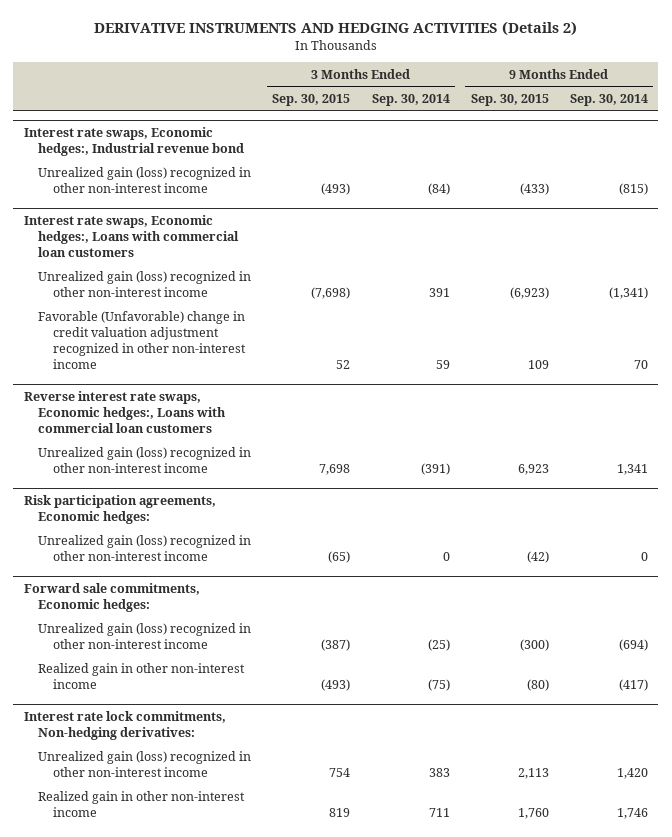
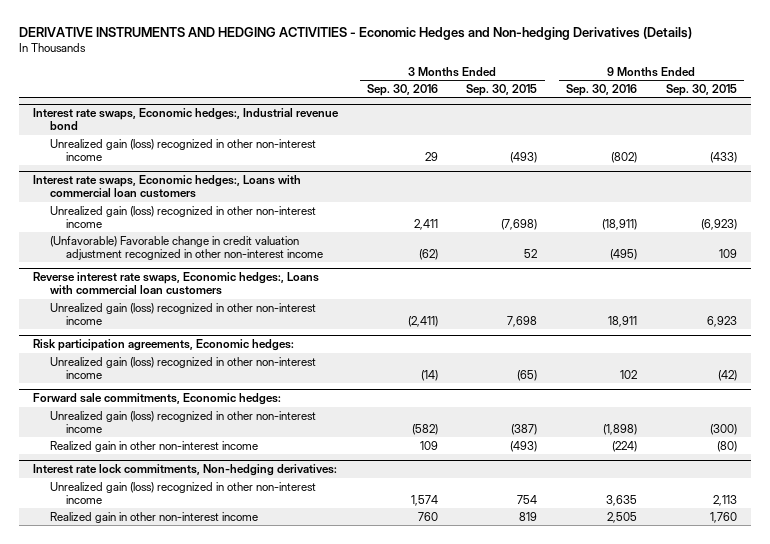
- DERIVATIVE INSTRUMENTS AND HEDGING ACTIVITIES (Details 2)
+ DERIVATIVE INSTRUMENTS AND HEDGING ACTIVITIES - Economic Hedges and Non-hedging Derivatives (Details)
- | 3 Months Ended Sep. 30, 2015 | 3 Months Ended Sep. 30, 2014 | 9 Months Ended Sep. 30, 2015 | 9 Months Ended Sep. 30, 2014
+ | 3 Months Ended Sep. 30, 2016 | 3 Months Ended Sep. 30, 2015 | 9 Months Ended Sep. 30, 2016 | 9 Months Ended Sep. 30, 2015
@ Interest rate swaps, Economic hedges:, Loans with commercial loan customers
- Favorable (Unfavorable) change in credit valuation adjustment recognized in other non-interest income | 52 | 59 | 109 | 70
+ (Unfavorable) Favorable change in credit valuation adjustment recognized in other non-interest income | (62) | 52 | (495) | 109

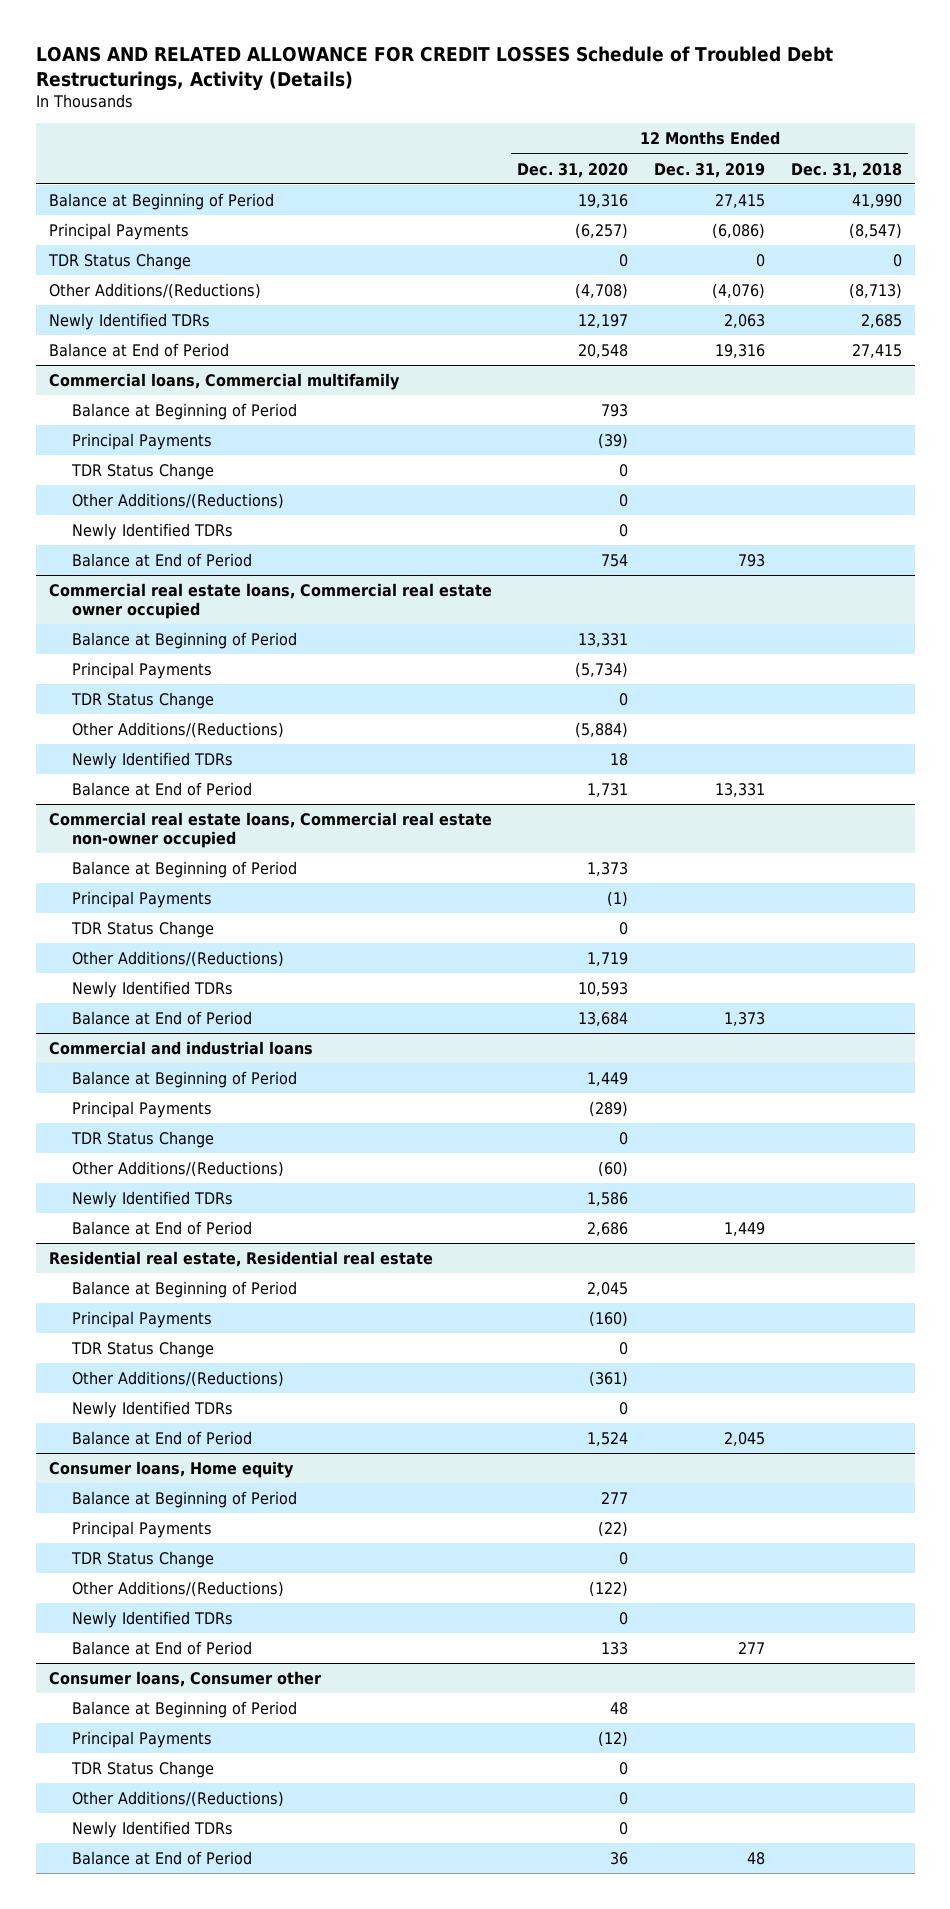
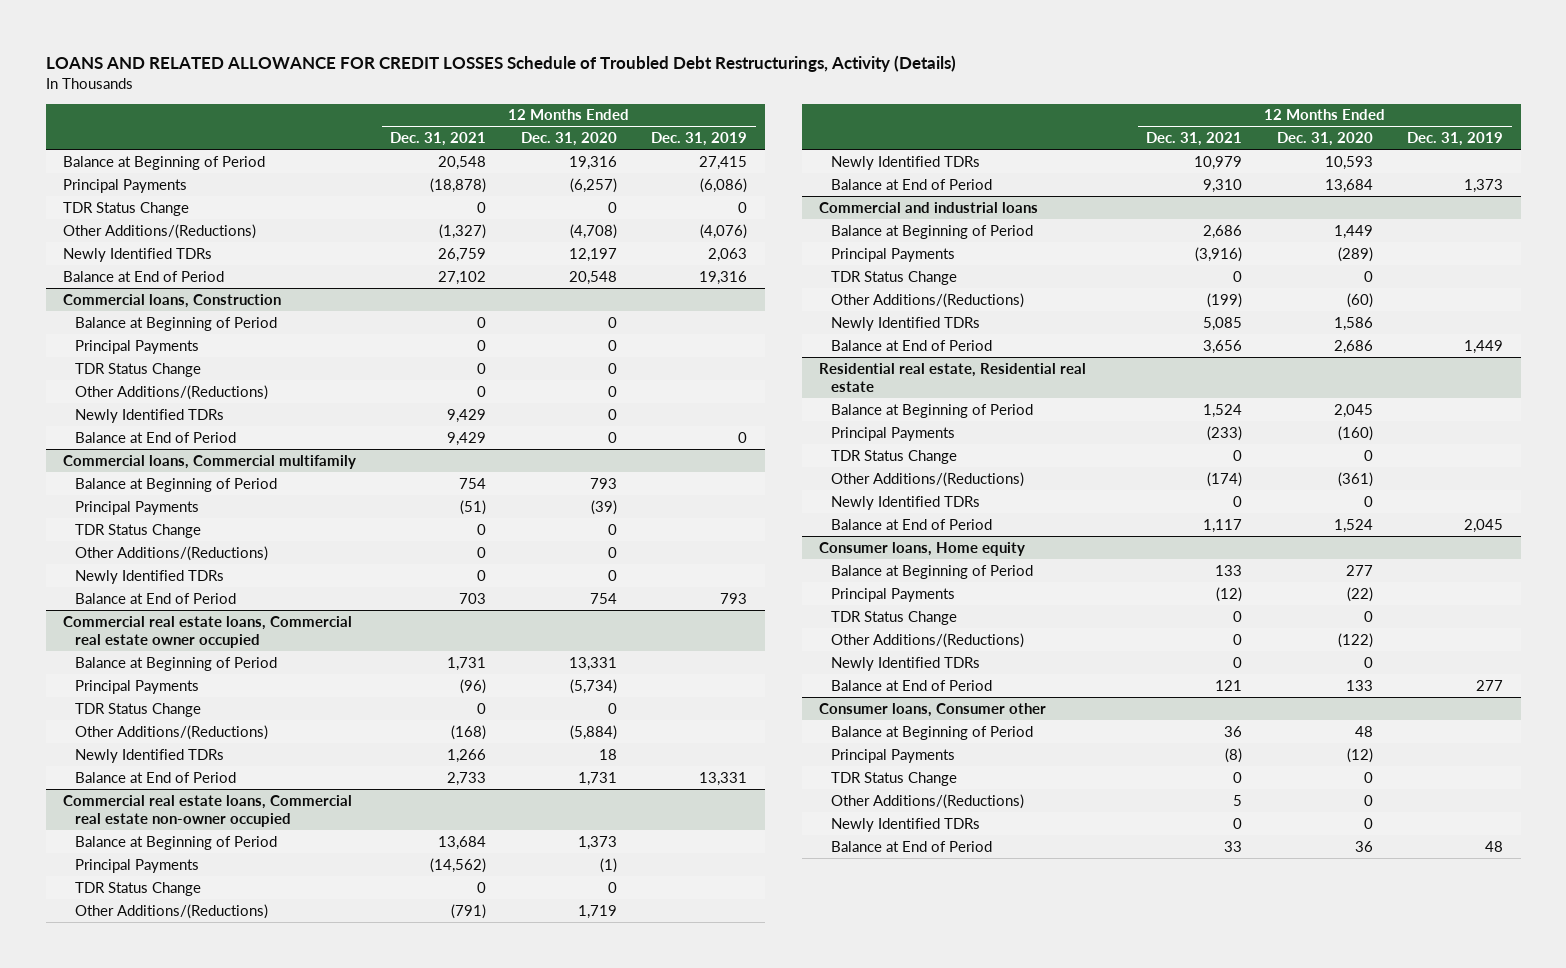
- | 12 Months Ended Dec. 31, 2020 | 12 Months Ended Dec. 31, 2019 | 12 Months Ended Dec. 31, 2018
+ | 12 Months Ended Dec. 31, 2021 | 12 Months Ended Dec. 31, 2020 | 12 Months Ended Dec. 31, 2019
+ Commercial loans, Construction
+ Balance at Beginning of Period | 0 | 0 |
+ Principal Payments | 0 | 0 |
+ TDR Status Change | 0 | 0 |
+ Other Additions/(Reductions) | 0 | 0 |
+ Newly Identified TDRs | 9,429 | 0 |
+ Balance at End of Period | 9,429 | 0 | 0

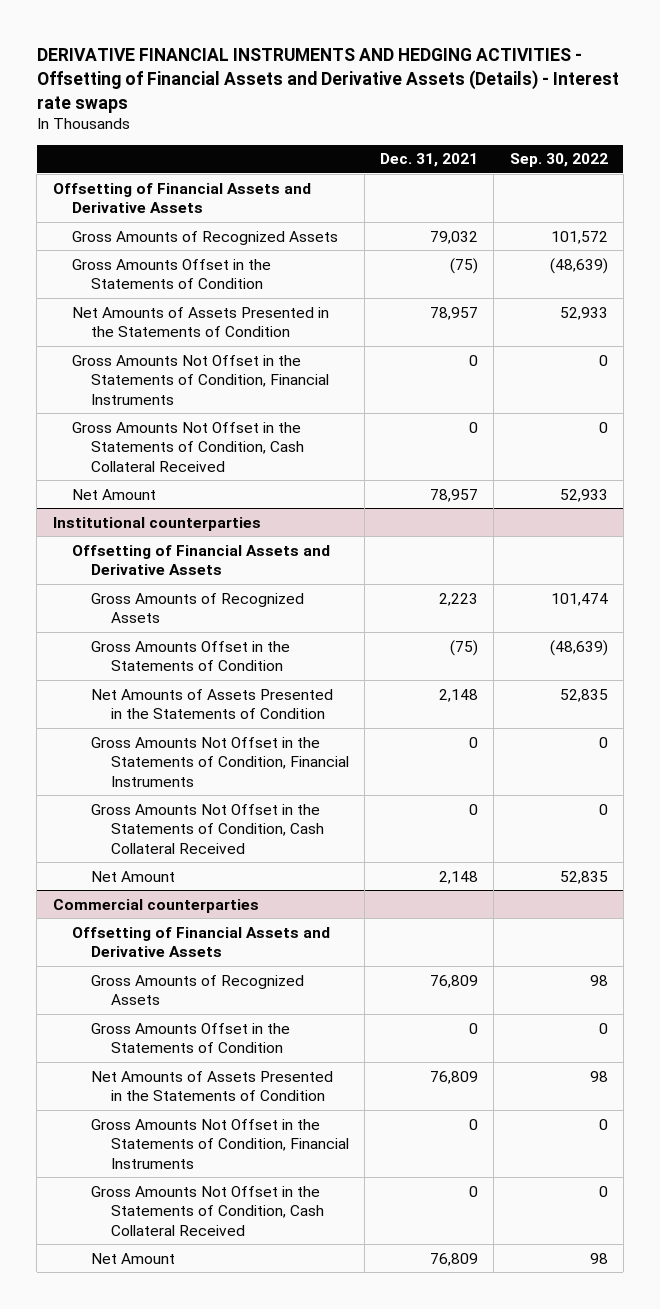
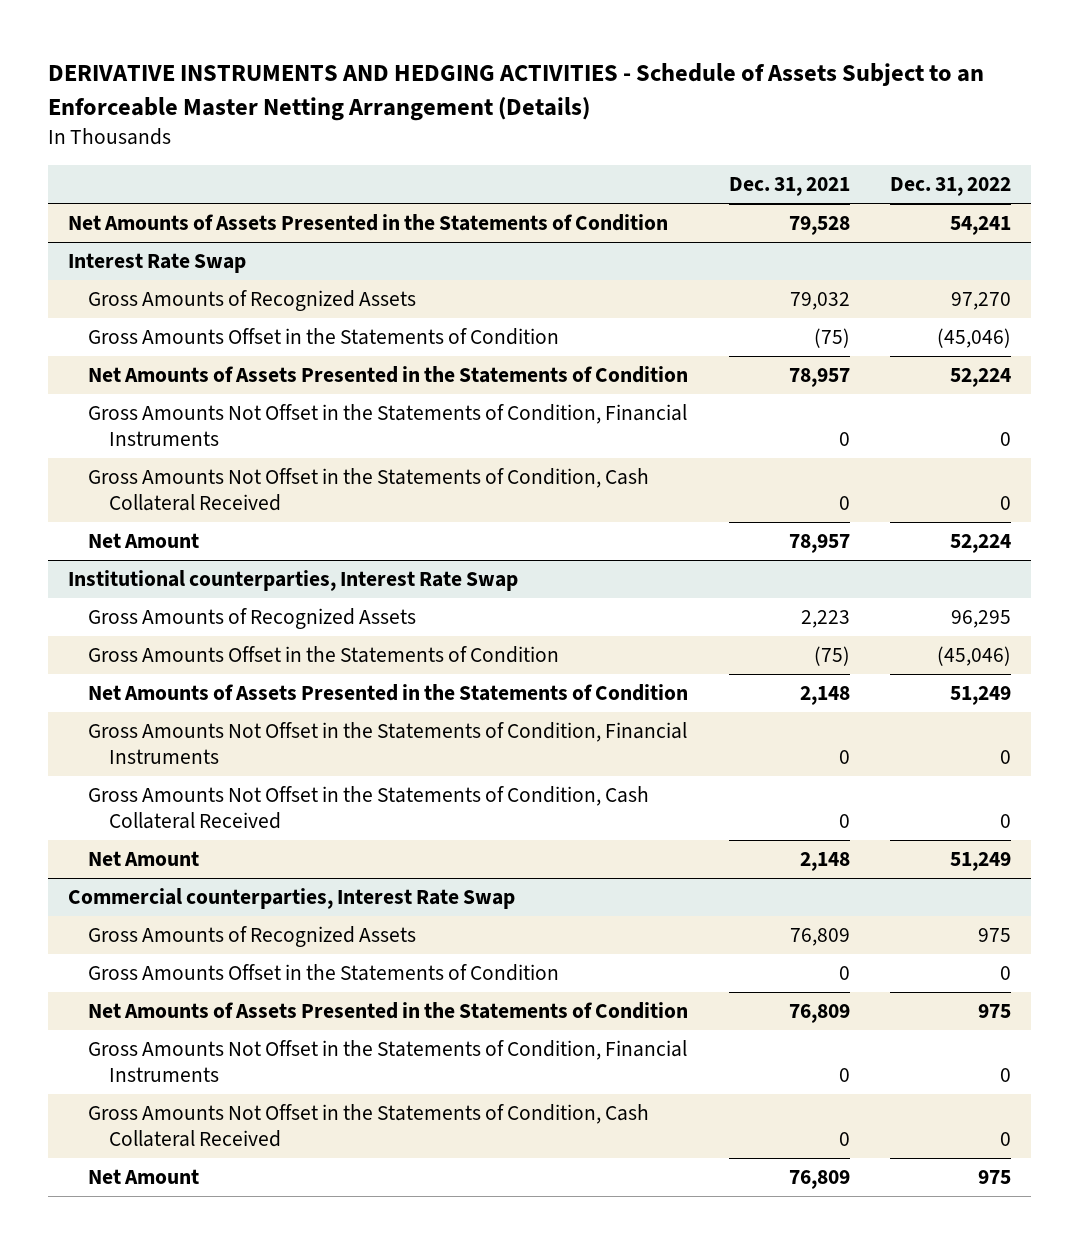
- DERIVATIVE FINANCIAL INSTRUMENTS AND HEDGING ACTIVITIES - Offsetting of Financial Assets and Derivative Assets (Details) - Interest rate swaps
+ DERIVATIVE INSTRUMENTS AND HEDGING ACTIVITIES - Schedule of Assets Subject to an Enforceable Master Netting Arrangement (Details)
- | Dec. 31, 2021 | Sep. 30, 2022
+ | Dec. 31, 2021 | Dec. 31, 2022
- Offsetting of Financial Assets and Derivative Assets
+ Net Amounts of Assets Presented in the Statements of Condition | 79,528 | 54,241
+ Interest Rate Swap
- Institutional counterparties
- Offsetting of Financial Assets and Derivative Assets
+ Institutional counterparties, Interest Rate Swap
- Commercial counterparties
- Offsetting of Financial Assets and Derivative Assets
+ Commercial counterparties, Interest Rate Swap

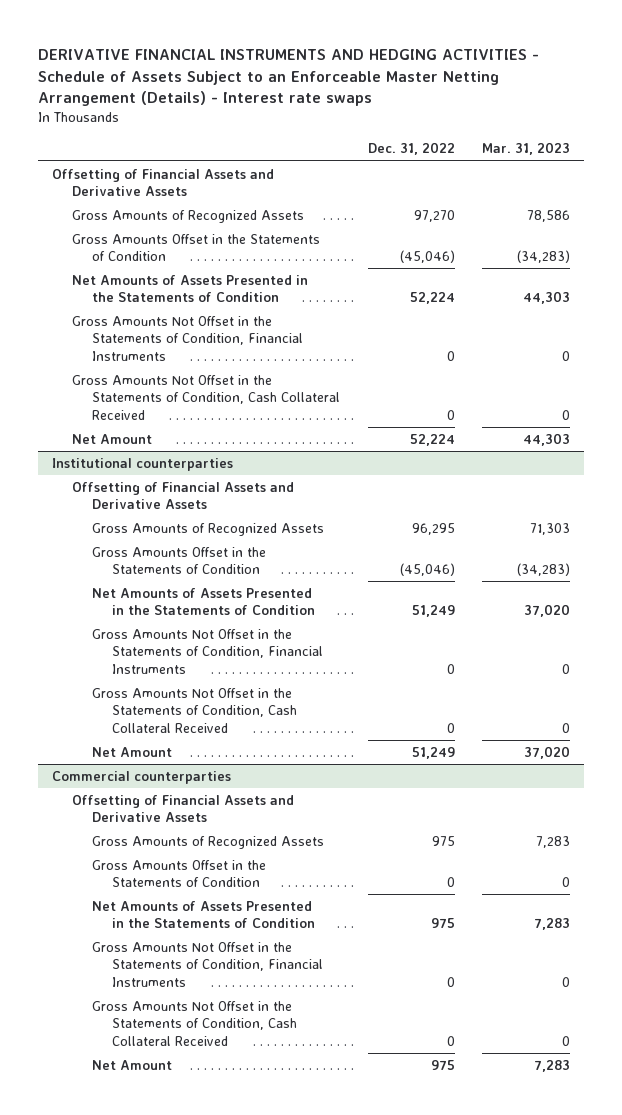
- DERIVATIVE INSTRUMENTS AND HEDGING ACTIVITIES - Schedule of Assets Subject to an Enforceable Master Netting Arrangement (Details)
+ DERIVATIVE FINANCIAL INSTRUMENTS AND HEDGING ACTIVITIES - Schedule of Assets Subject to an Enforceable Master Netting Arrangement (Details) - Interest rate swaps
- | Dec. 31, 2021 | Dec. 31, 2022
+ | Dec. 31, 2022 | Mar. 31, 2023
- Net Amounts of Assets Presented in the Statements of Condition | 79,528 | 54,241
- Interest Rate Swap
+ Offsetting of Financial Assets and Derivative Assets
- Institutional counterparties, Interest Rate Swap
+ Institutional counterparties
+ Offsetting of Financial Assets and Derivative Assets
- Commercial counterparties, Interest Rate Swap
+ Commercial counterparties
+ Offsetting of Financial Assets and Derivative Assets

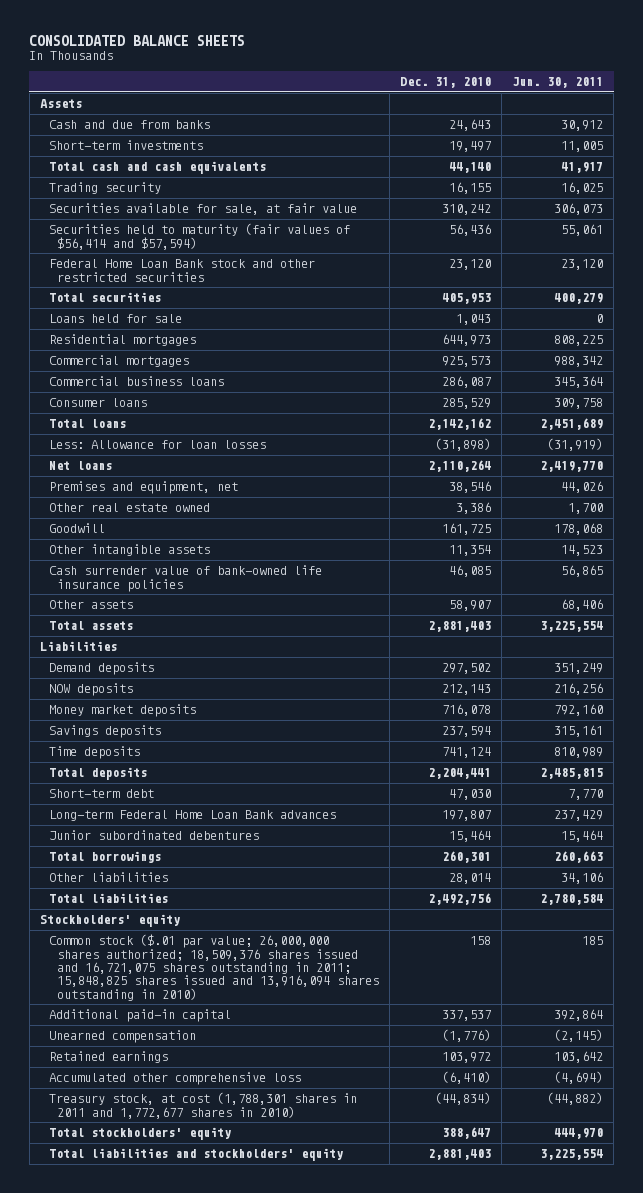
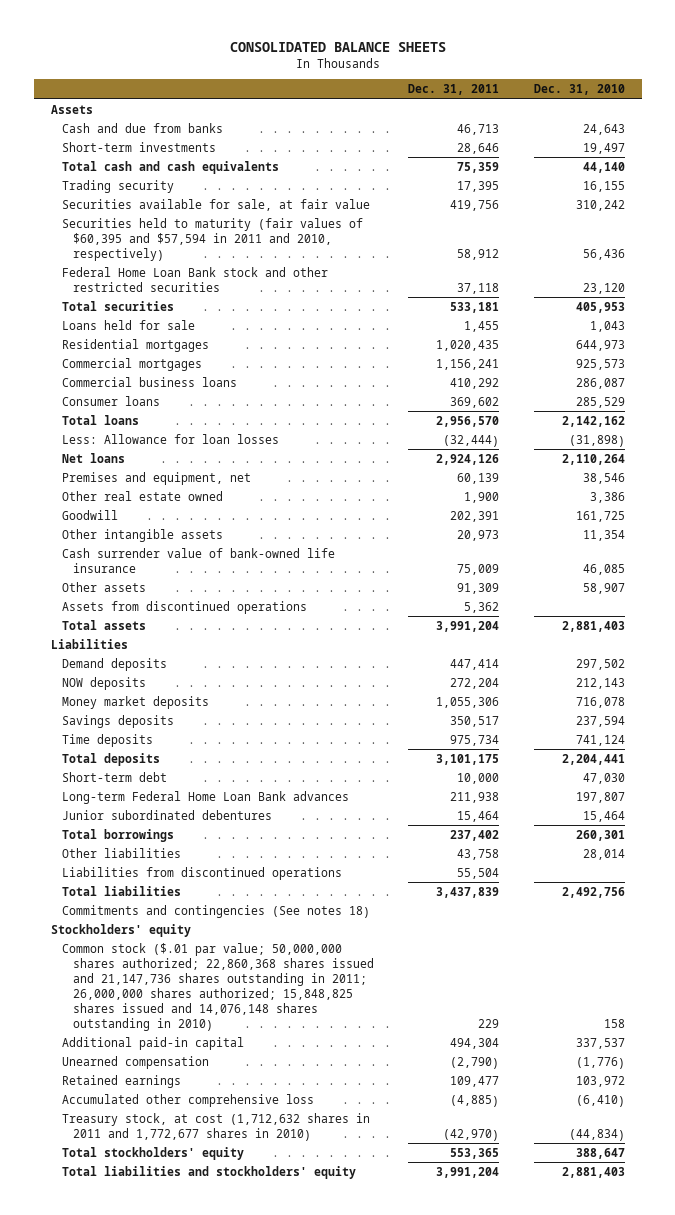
- | Dec. 31, 2010 | Jun. 30, 2011
+ | Dec. 31, 2011 | Dec. 31, 2010
- Securities held to maturity (fair values of $56,414 and $57,594) | 56,436 | 55,061
+ Securities held to maturity (fair values of $60,395 and $57,594 in 2011 and 2010, respectively) | 58,912 | 56,436
- Cash surrender value of bank-owned life insurance policies | 46,085 | 56,865
+ Cash surrender value of bank-owned life insurance | 75,009 | 46,085
+ Assets from discontinued operations | 5,362 |
+ Liabilities from discontinued operations | 55,504 |
+ Commitments and contingencies (See notes 18)
- Common stock ($.01 par value; 26,000,000 shares authorized; 18,509,376 shares issued and 16,721,075 shares outstanding in 2011; 15,848,825 shares issued and 13,916,094 shares outstanding in 2010) | 158 | 185
+ Common stock ($.01 par value; 50,000,000 shares authorized; 22,860,368 shares issued and 21,147,736 shares outstanding in 2011; 26,000,000 shares authorized; 15,848,825 shares issued and 14,076,148 shares outstanding in 2010) | 229 | 158
- Treasury stock, at cost (1,788,301 shares in 2011 and 1,772,677 shares in 2010) | (44,834) | (44,882)
+ Treasury stock, at cost (1,712,632 shares in 2011 and 1,772,677 shares in 2010) | (42,970) | (44,834)

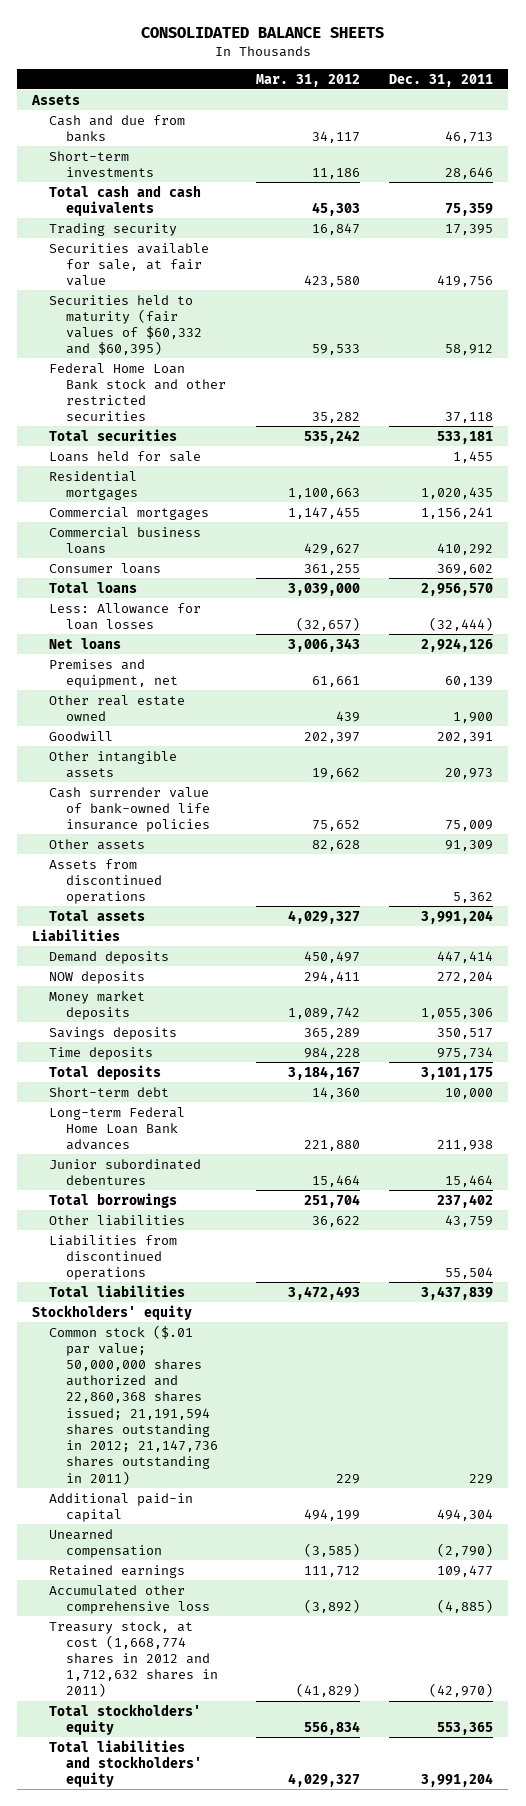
- | Dec. 31, 2011 | Dec. 31, 2010
+ | Mar. 31, 2012 | Dec. 31, 2011
- Securities held to maturity (fair values of $60,395 and $57,594 in 2011 and 2010, respectively) | 58,912 | 56,436
+ Securities held to maturity (fair values of $60,332 and $60,395) | 59,533 | 58,912
- Cash surrender value of bank-owned life insurance | 75,009 | 46,085
+ Cash surrender value of bank-owned life insurance policies | 75,652 | 75,009
- Other liabilities | 43,758 | 28,014
+ Other liabilities | 36,622 | 43,759
- Commitments and contingencies (See notes 18)
- Common stock ($.01 par value; 50,000,000 shares authorized; 22,860,368 shares issued and 21,147,736 shares outstanding in 2011; 26,000,000 shares authorized; 15,848,825 shares issued and 14,076,148 shares outstanding in 2010) | 229 | 158
+ Common stock ($.01 par value; 50,000,000 shares authorized and 22,860,368 shares issued; 21,191,594 shares outstanding in 2012; 21,147,736 shares outstanding in 2011) | 229 | 229
- Treasury stock, at cost (1,712,632 shares in 2011 and 1,772,677 shares in 2010) | (42,970) | (44,834)
+ Treasury stock, at cost (1,668,774 shares in 2012 and 1,712,632 shares in 2011) | (41,829) | (42,970)

